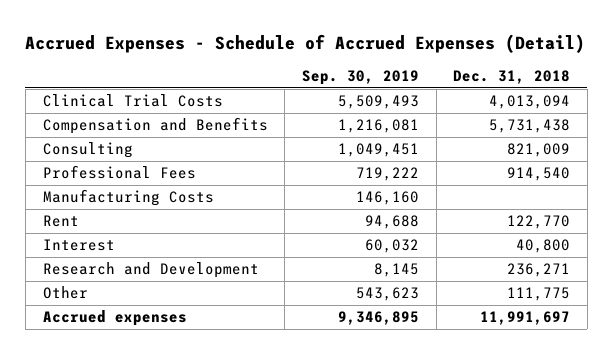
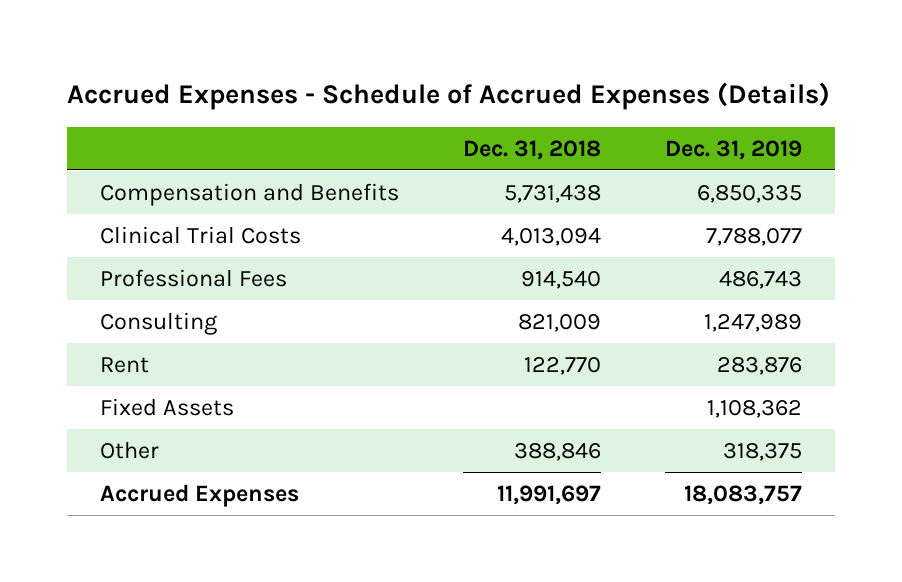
- Accrued Expenses - Schedule of Accrued Expenses (Detail)
+ Accrued Expenses - Schedule of Accrued Expenses (Details)
- | Sep. 30, 2019 | Dec. 31, 2018
+ | Dec. 31, 2018 | Dec. 31, 2019
moved down: Clinical Trial Costs | 4,013,094 | 7,788,077
- Manufacturing Costs | 146,160 |
moved down: Consulting | 821,009 | 1,247,989
- Interest | 60,032 | 40,800
- Research and Development | 8,145 | 236,271
- Other | 543,623 | 111,775
- Accrued expenses | 9,346,895 | 11,991,697
+ Fixed Assets | | 1,108,362
+ Other | 388,846 | 318,375
+ Accrued Expenses | 11,991,697 | 18,083,757

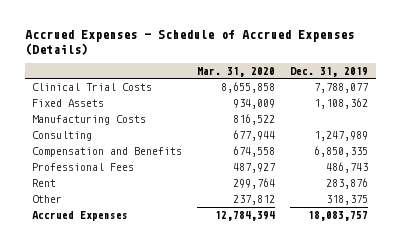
- | Dec. 31, 2018 | Dec. 31, 2019
+ | Mar. 31, 2020 | Dec. 31, 2019
moved up: Fixed Assets | 934,009 | 1,108,362
+ Manufacturing Costs | 816,522 |
moved down: Compensation and Benefits | 674,558 | 6,850,335
moved down: Professional Fees | 487,927 | 486,743

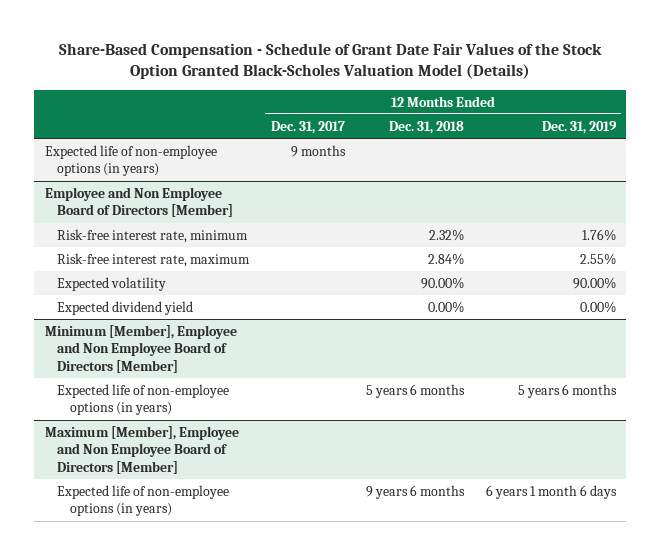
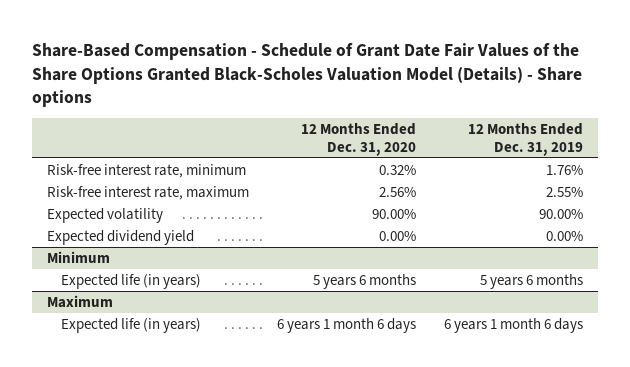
- Share-Based Compensation - Schedule of Grant Date Fair Values of the Stock Option Granted Black-Scholes Valuation Model (Details)
+ Share-Based Compensation - Schedule of Grant Date Fair Values of the Share Options Granted Black-Scholes Valuation Model (Details) - Share options
- | 12 Months Ended Dec. 31, 2017 | 12 Months Ended Dec. 31, 2018 | 12 Months Ended Dec. 31, 2019
+ | 12 Months Ended Dec. 31, 2020 | 12 Months Ended Dec. 31, 2019
- Expected life of non-employee options (in years) | 9 months | |
- Employee and Non Employee Board of Directors [Member]
- Minimum [Member], Employee and Non Employee Board of Directors [Member]
- Expected life of non-employee options (in years) | | 5 years 6 months | 5 years 6 months
- Maximum [Member], Employee and Non Employee Board of Directors [Member]
- Expected life of non-employee options (in years) | | 9 years 6 months | 6 years 1 month 6 days
+ Minimum
+ Expected life (in years) | 5 years 6 months | 5 years 6 months
+ Maximum
+ Expected life (in years) | 6 years 1 month 6 days | 6 years 1 month 6 days

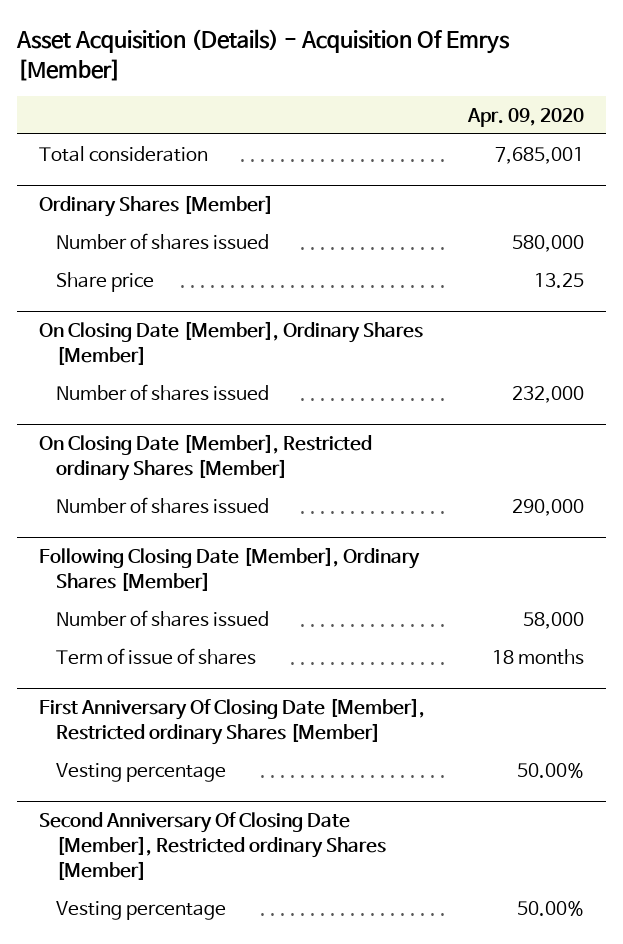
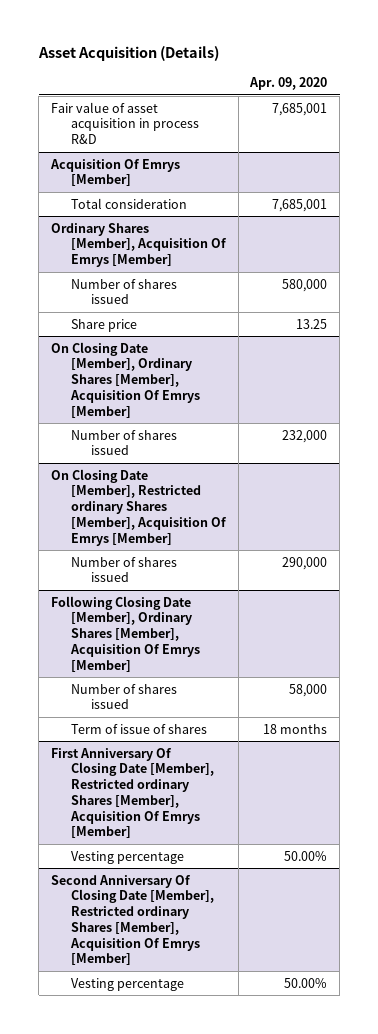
- Asset Acquisition (Details) - Acquisition Of Emrys [Member]
+ Asset Acquisition (Details)
+ Fair value of asset acquisition in process R&D | 7,685,001
+ Acquisition Of Emrys [Member]
- Ordinary Shares [Member]
+ Ordinary Shares [Member], Acquisition Of Emrys [Member]
- On Closing Date [Member], Ordinary Shares [Member]
+ On Closing Date [Member], Ordinary Shares [Member], Acquisition Of Emrys [Member]
- On Closing Date [Member], Restricted ordinary Shares [Member]
+ On Closing Date [Member], Restricted ordinary Shares [Member], Acquisition Of Emrys [Member]
- Following Closing Date [Member], Ordinary Shares [Member]
+ Following Closing Date [Member], Ordinary Shares [Member], Acquisition Of Emrys [Member]
- First Anniversary Of Closing Date [Member], Restricted ordinary Shares [Member]
+ First Anniversary Of Closing Date [Member], Restricted ordinary Shares [Member], Acquisition Of Emrys [Member]
- Second Anniversary Of Closing Date [Member], Restricted ordinary Shares [Member]
+ Second Anniversary Of Closing Date [Member], Restricted ordinary Shares [Member], Acquisition Of Emrys [Member]

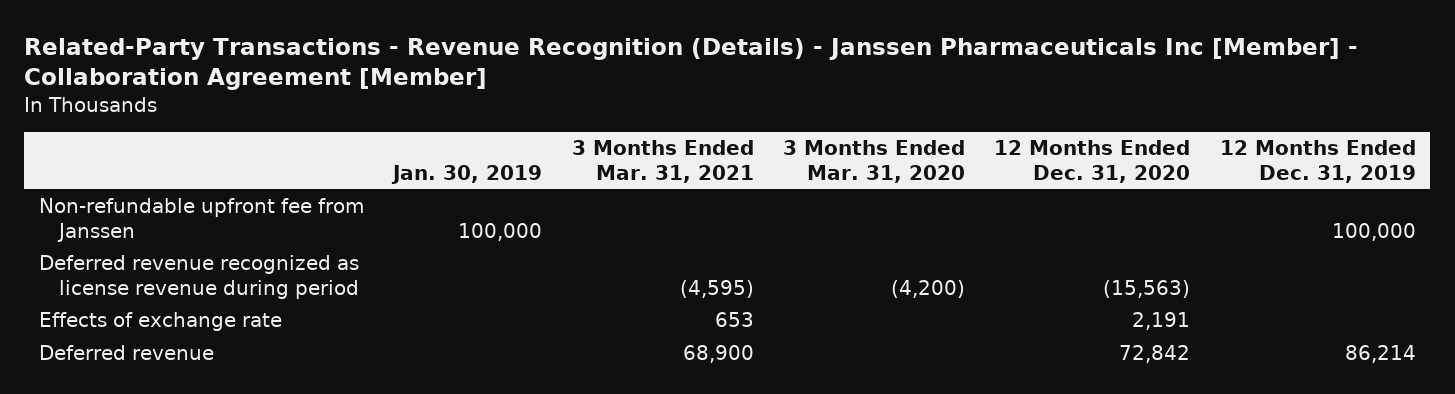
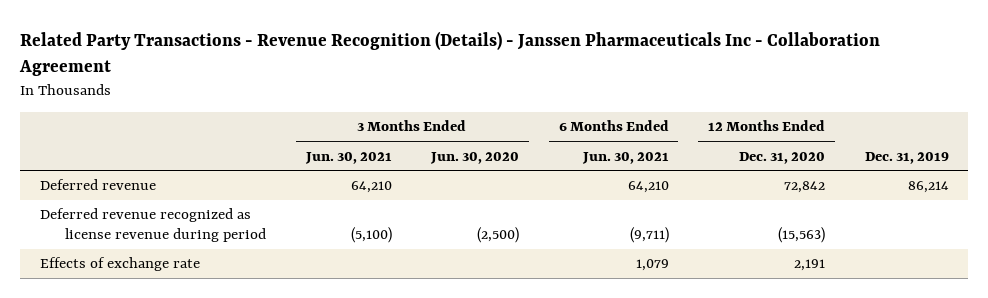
- Related-Party Transactions - Revenue Recognition (Details) - Janssen Pharmaceuticals Inc [Member] - Collaboration Agreement [Member]
+ Related Party Transactions - Revenue Recognition (Details) - Janssen Pharmaceuticals Inc - Collaboration Agreement
- | Jan. 30, 2019 | 3 Months Ended Mar. 31, 2021 | 3 Months Ended Mar. 31, 2020 | 12 Months Ended Dec. 31, 2020 | 12 Months Ended Dec. 31, 2019
+ | 3 Months Ended Jun. 30, 2021 | 3 Months Ended Jun. 30, 2020 | 6 Months Ended Jun. 30, 2021 | 12 Months Ended Dec. 31, 2020 | Dec. 31, 2019
- Non-refundable upfront fee from Janssen | 100,000 | | | | 100,000
moved up: Deferred revenue | 64,210 | | 64,210 | 72,842 | 86,214

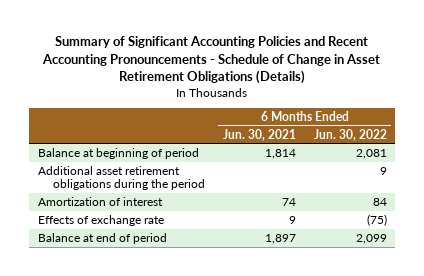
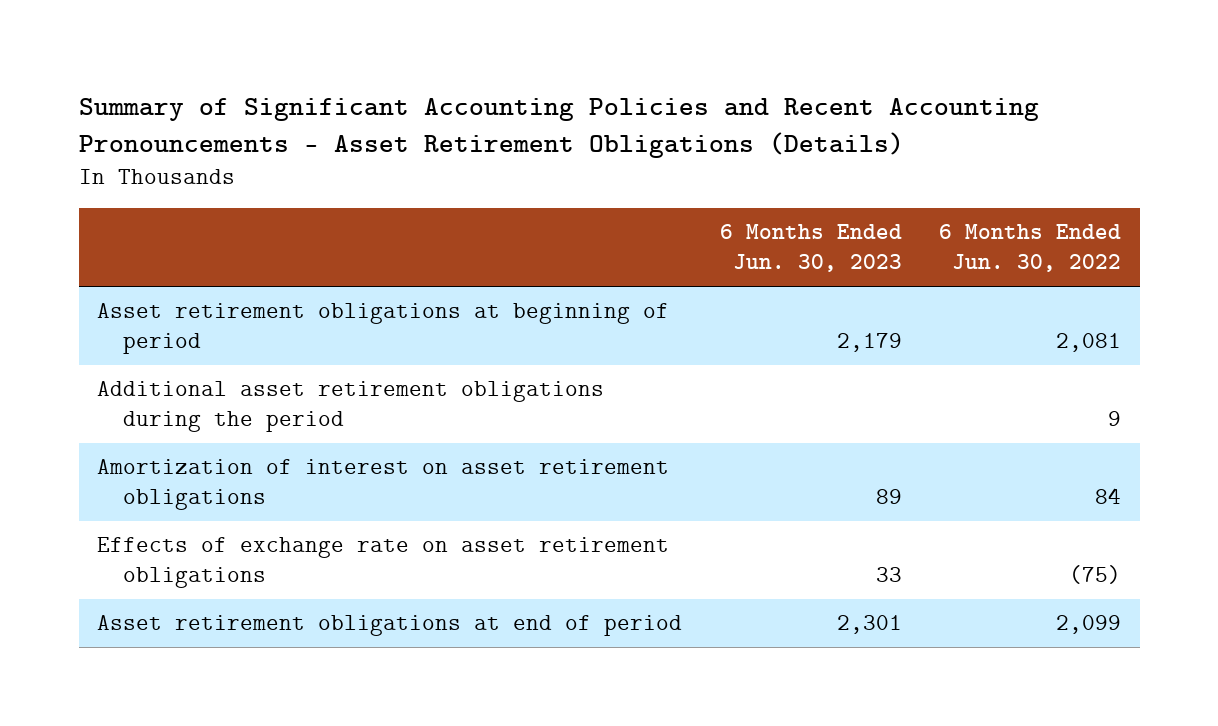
- Summary of Significant Accounting Policies and Recent Accounting Pronouncements - Schedule of Change in Asset Retirement Obligations (Details)
+ Summary of Significant Accounting Policies and Recent Accounting Pronouncements - Asset Retirement Obligations (Details)
- | 6 Months Ended Jun. 30, 2021 | 6 Months Ended Jun. 30, 2022
+ | 6 Months Ended Jun. 30, 2023 | 6 Months Ended Jun. 30, 2022
- Balance at beginning of period | 1,814 | 2,081
+ Asset retirement obligations at beginning of period | 2,179 | 2,081
- Amortization of interest | 74 | 84
- Effects of exchange rate | 9 | (75)
- Balance at end of period | 1,897 | 2,099
+ Amortization of interest on asset retirement obligations | 89 | 84
+ Effects of exchange rate on asset retirement obligations | 33 | (75)
+ Asset retirement obligations at end of period | 2,301 | 2,099

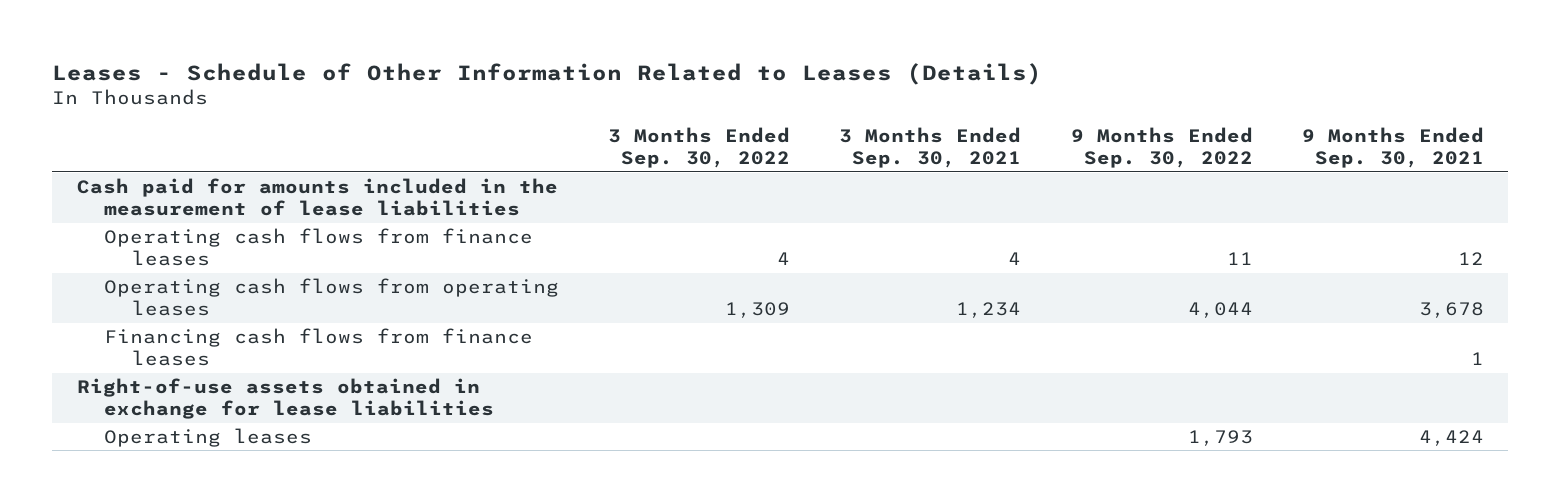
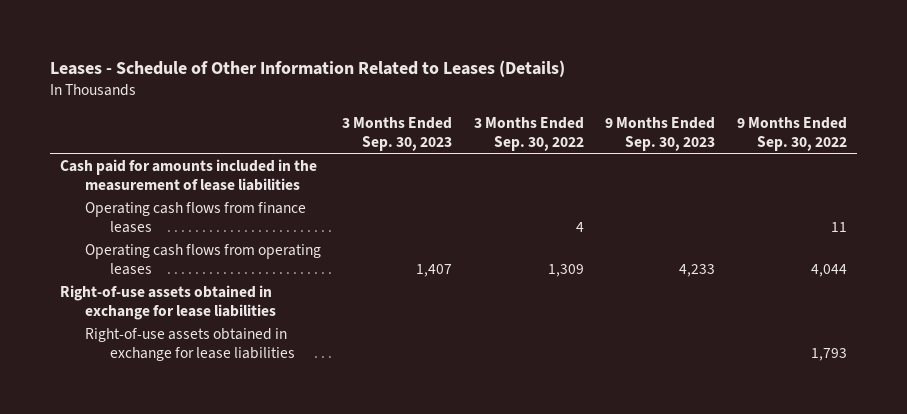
- | 3 Months Ended Sep. 30, 2022 | 3 Months Ended Sep. 30, 2021 | 9 Months Ended Sep. 30, 2022 | 9 Months Ended Sep. 30, 2021
+ | 3 Months Ended Sep. 30, 2023 | 3 Months Ended Sep. 30, 2022 | 9 Months Ended Sep. 30, 2023 | 9 Months Ended Sep. 30, 2022
- Financing cash flows from finance leases | | | | 1
- Operating leases | | | 1,793 | 4,424
+ Right-of-use assets obtained in exchange for lease liabilities | | | | 1,793

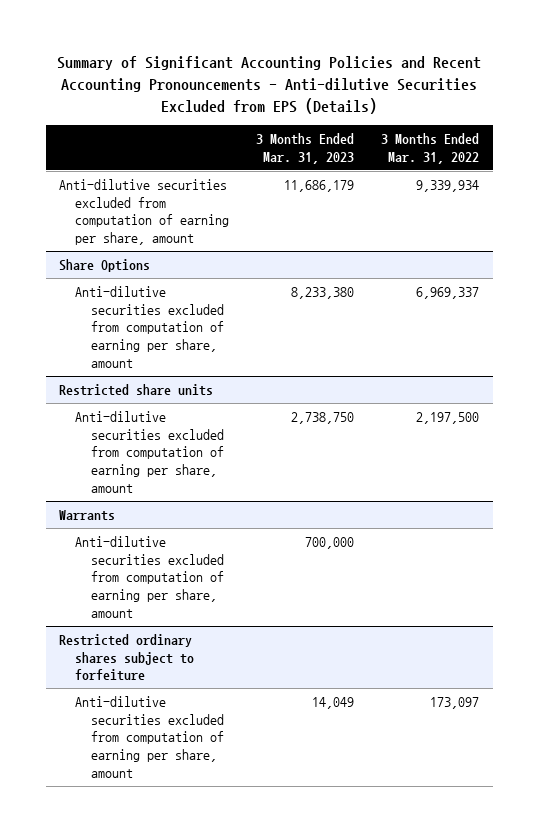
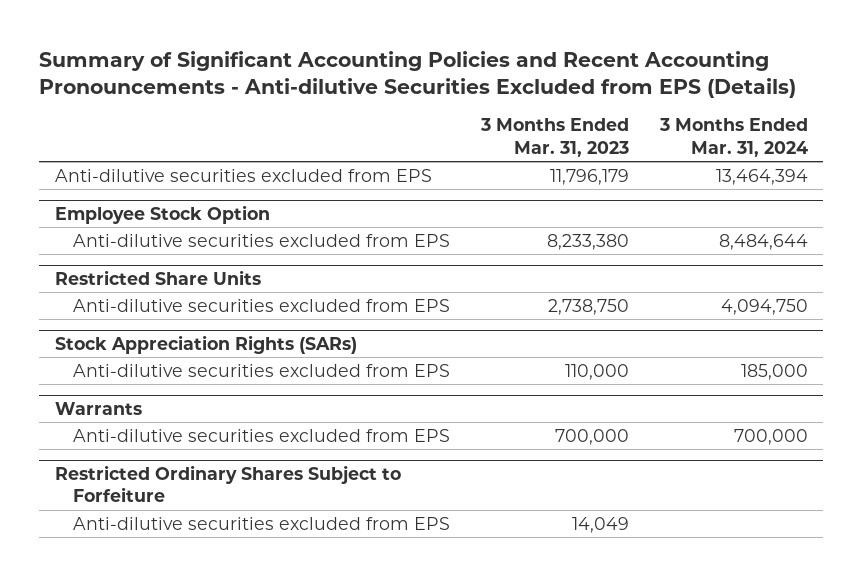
- | 3 Months Ended Mar. 31, 2023 | 3 Months Ended Mar. 31, 2022
+ | 3 Months Ended Mar. 31, 2023 | 3 Months Ended Mar. 31, 2024
- Anti-dilutive securities excluded from computation of earning per share, amount | 11,686,179 | 9,339,934
- Share Options
- Anti-dilutive securities excluded from computation of earning per share, amount | 8,233,380 | 6,969,337
- Restricted share units
- Anti-dilutive securities excluded from computation of earning per share, amount | 2,738,750 | 2,197,500
+ Anti-dilutive securities excluded from EPS | 11,796,179 | 13,464,394
+ Employee Stock Option
+ Anti-dilutive securities excluded from EPS | 8,233,380 | 8,484,644
+ Restricted Share Units
+ Anti-dilutive securities excluded from EPS | 2,738,750 | 4,094,750
+ Stock Appreciation Rights (SARs)
+ Anti-dilutive securities excluded from EPS | 110,000 | 185,000
@ Warrants
- Anti-dilutive securities excluded from computation of earning per share, amount | 700,000 |
- Restricted ordinary shares subject to forfeiture
- Anti-dilutive securities excluded from computation of earning per share, amount | 14,049 | 173,097
@ Warrants
+ Anti-dilutive securities excluded from EPS | 700,000 | 700,000
+ Restricted Ordinary Shares Subject to Forfeiture
+ Anti-dilutive securities excluded from EPS | 14,049 |

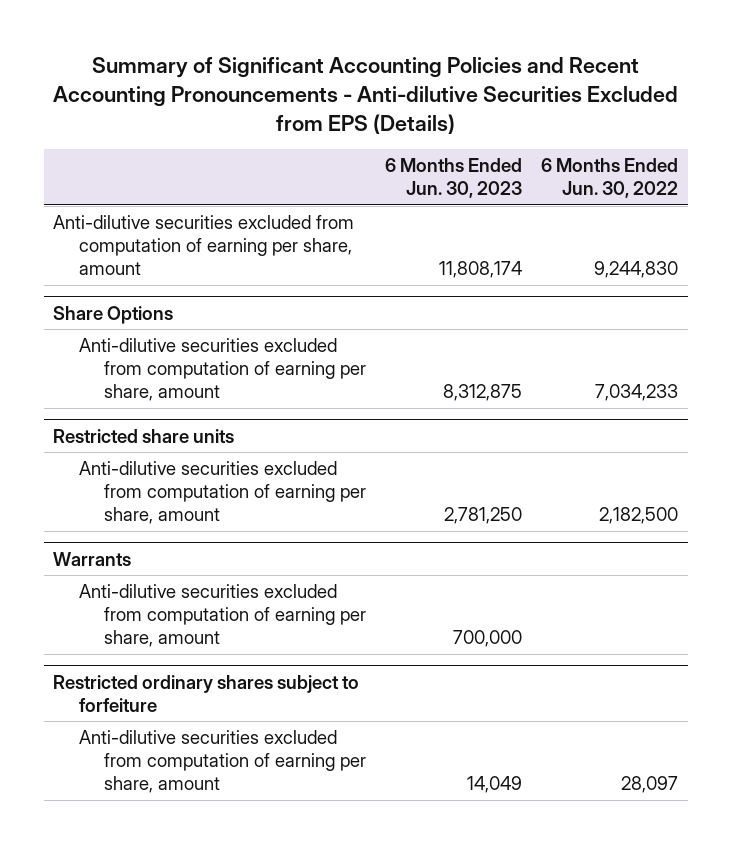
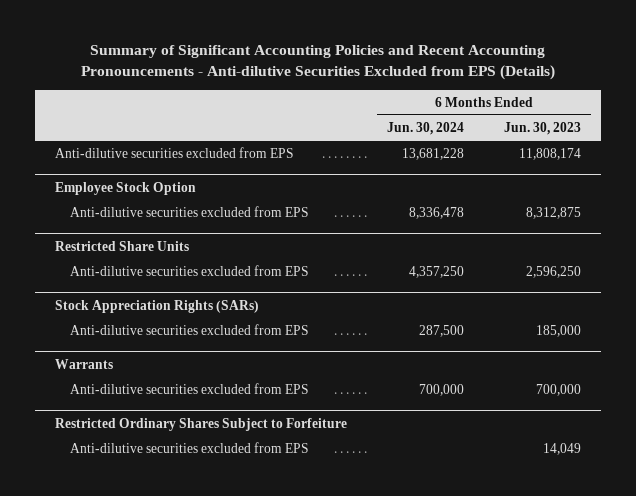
- | 6 Months Ended Jun. 30, 2023 | 6 Months Ended Jun. 30, 2022
+ | 6 Months Ended Jun. 30, 2024 | 6 Months Ended Jun. 30, 2023
- Anti-dilutive securities excluded from computation of earning per share, amount | 11,808,174 | 9,244,830
- Share Options
- Anti-dilutive securities excluded from computation of earning per share, amount | 8,312,875 | 7,034,233
- Restricted share units
- Anti-dilutive securities excluded from computation of earning per share, amount | 2,781,250 | 2,182,500
+ Anti-dilutive securities excluded from EPS | 13,681,228 | 11,808,174
+ Employee Stock Option
+ Anti-dilutive securities excluded from EPS | 8,336,478 | 8,312,875
+ Restricted Share Units
+ Anti-dilutive securities excluded from EPS | 4,357,250 | 2,596,250
+ Stock Appreciation Rights (SARs)
+ Anti-dilutive securities excluded from EPS | 287,500 | 185,000
@ Warrants
- Anti-dilutive securities excluded from computation of earning per share, amount | 700,000 |
- Restricted ordinary shares subject to forfeiture
- Anti-dilutive securities excluded from computation of earning per share, amount | 14,049 | 28,097
@ Warrants
+ Anti-dilutive securities excluded from EPS | 700,000 | 700,000
+ Restricted Ordinary Shares Subject to Forfeiture
+ Anti-dilutive securities excluded from EPS | | 14,049

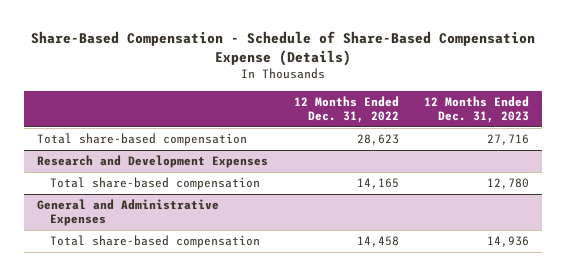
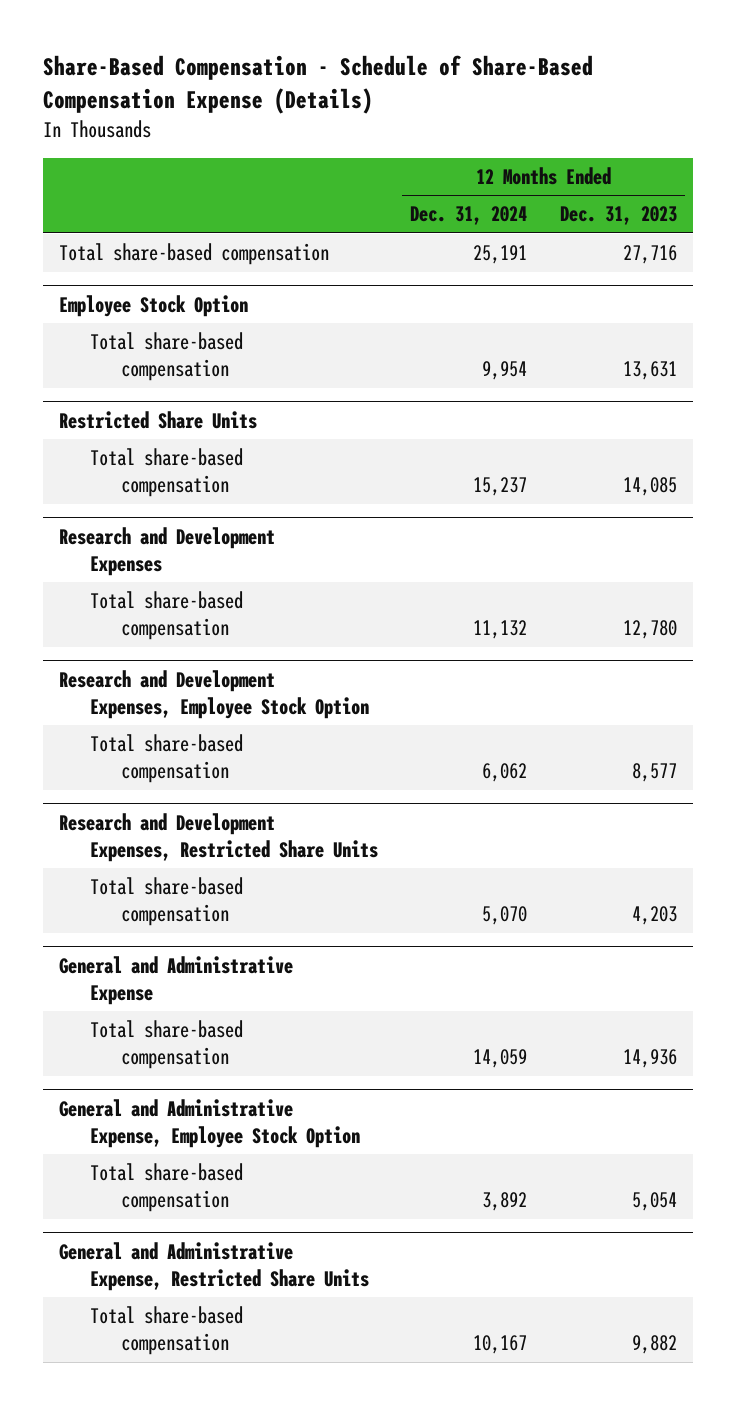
- | 12 Months Ended Dec. 31, 2022 | 12 Months Ended Dec. 31, 2023
+ | 12 Months Ended Dec. 31, 2024 | 12 Months Ended Dec. 31, 2023
+ Employee Stock Option
+ Total share-based compensation | 9,954 | 13,631
+ Restricted Share Units
+ Total share-based compensation | 15,237 | 14,085
- General and Administrative Expenses
+ Research and Development Expenses, Employee Stock Option
+ Total share-based compensation | 6,062 | 8,577
+ Research and Development Expenses, Restricted Share Units
+ Total share-based compensation | 5,070 | 4,203
+ General and Administrative Expense
+ General and Administrative Expense, Employee Stock Option
+ Total share-based compensation | 3,892 | 5,054
+ General and Administrative Expense, Restricted Share Units
+ Total share-based compensation | 10,167 | 9,882

